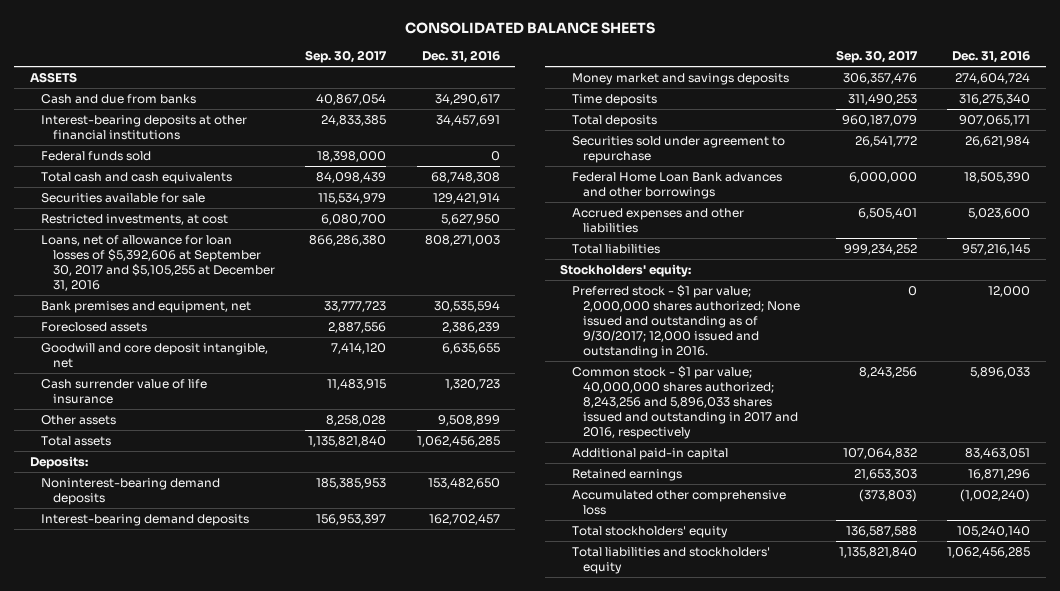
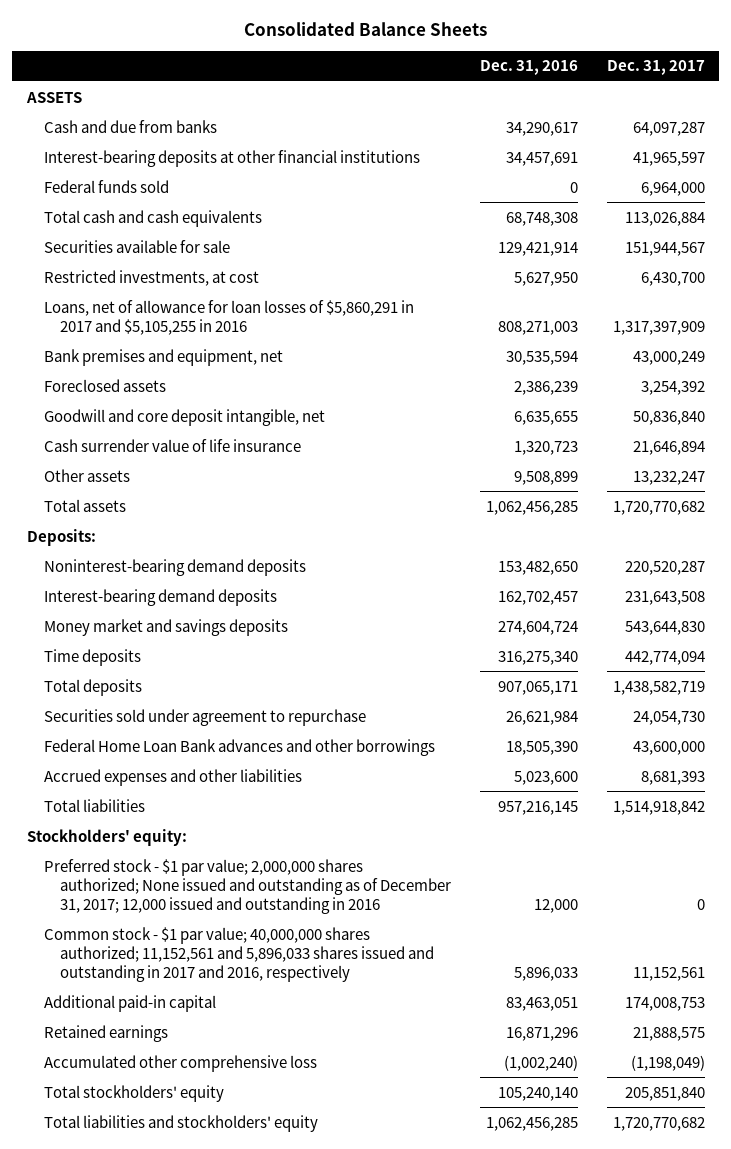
- CONSOLIDATED BALANCE SHEETS
+ Consolidated Balance Sheets
- | Sep. 30, 2017 | Dec. 31, 2016
+ | Dec. 31, 2016 | Dec. 31, 2017
- Loans, net of allowance for loan losses of $5,392,606 at September 30, 2017 and $5,105,255 at December 31, 2016 | 866,286,380 | 808,271,003
+ Loans, net of allowance for loan losses of $5,860,291 in 2017 and $5,105,255 in 2016 | 808,271,003 | 1,317,397,909
- Preferred stock - $1 par value; 2,000,000 shares authorized; None issued and outstanding as of 9/30/2017; 12,000 issued and outstanding in 2016. | 0 | 12,000
- Common stock - $1 par value; 40,000,000 shares authorized; 8,243,256 and 5,896,033 shares issued and outstanding in 2017 and 2016, respectively | 8,243,256 | 5,896,033
+ Preferred stock - $1 par value; 2,000,000 shares authorized; None issued and outstanding as of December 31, 2017; 12,000 issued and outstanding in 2016 | 12,000 | 0
+ Common stock - $1 par value; 40,000,000 shares authorized; 11,152,561 and 5,896,033 shares issued and outstanding in 2017 and 2016, respectively | 5,896,033 | 11,152,561

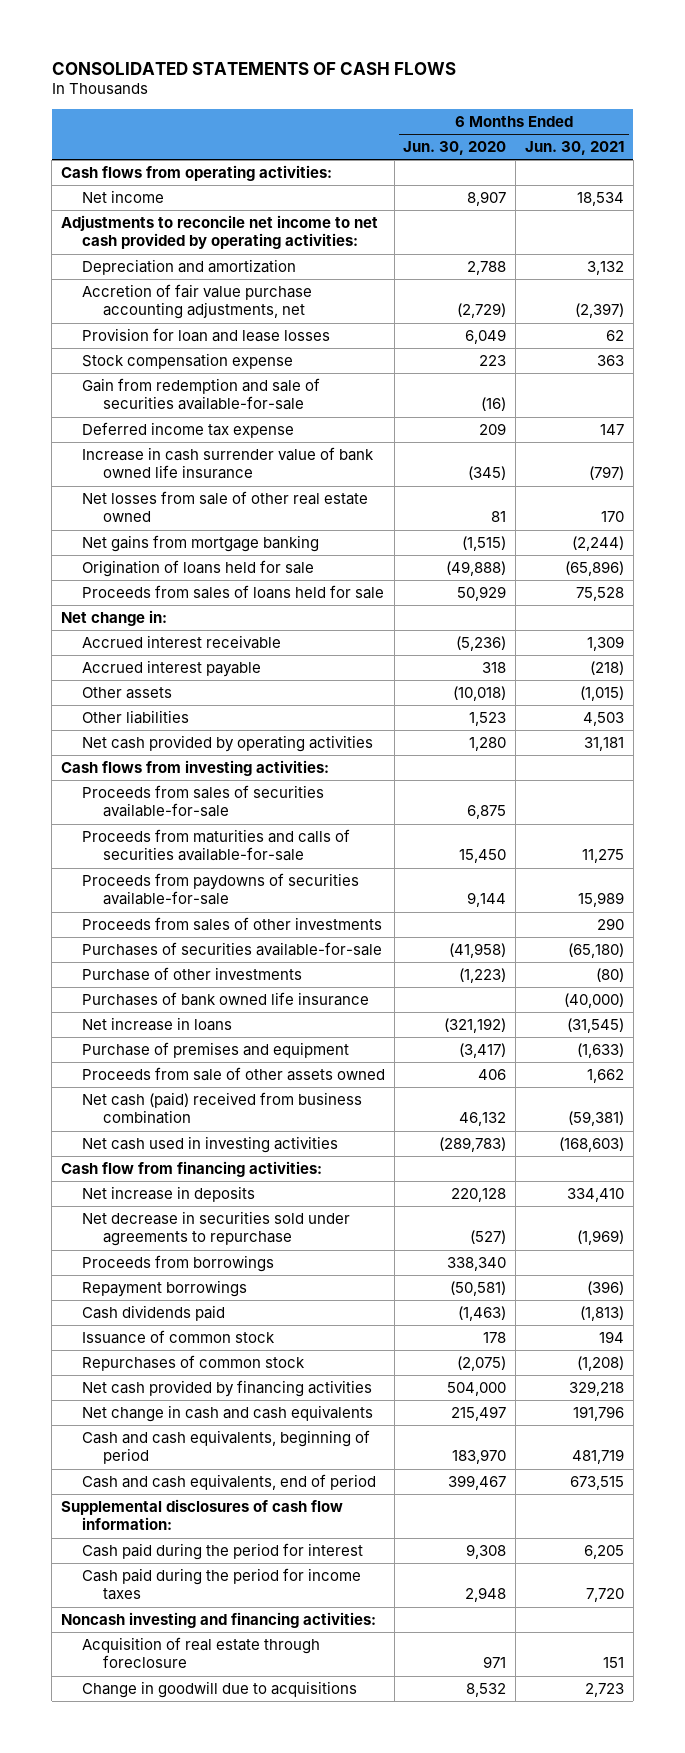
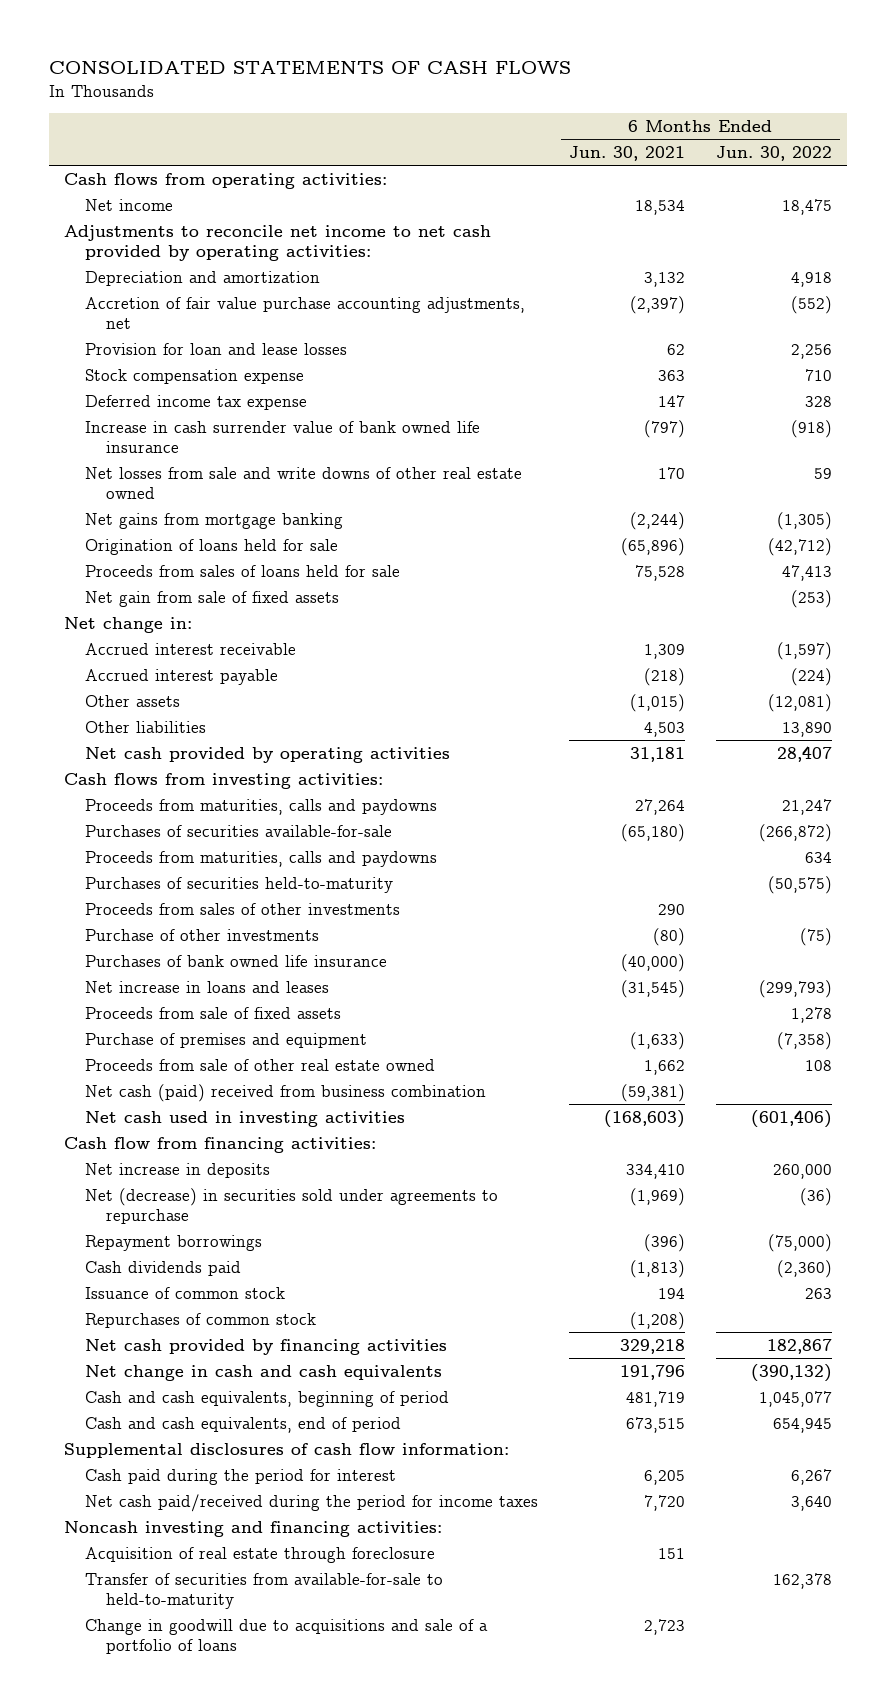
- | 6 Months Ended Jun. 30, 2020 | 6 Months Ended Jun. 30, 2021
+ | 6 Months Ended Jun. 30, 2021 | 6 Months Ended Jun. 30, 2022
- Gain from redemption and sale of securities available-for-sale | (16) |
- Net losses from sale of other real estate owned | 81 | 170
+ Net losses from sale and write downs of other real estate owned | 170 | 59
+ Net gain from sale of fixed assets | | (253)
- Proceeds from sales of securities available-for-sale | 6,875 |
- Proceeds from maturities and calls of securities available-for-sale | 15,450 | 11,275
- Proceeds from paydowns of securities available-for-sale | 9,144 | 15,989
+ Proceeds from maturities, calls and paydowns | 27,264 | 21,247
+ Proceeds from maturities, calls and paydowns | | 634
+ Purchases of securities held-to-maturity | | (50,575)
moved down: Proceeds from sales of other investments | 290 |
- Net increase in loans | (321,192) | (31,545)
+ Net increase in loans and leases | (31,545) | (299,793)
+ Proceeds from sale of fixed assets | | 1,278
- Proceeds from sale of other assets owned | 406 | 1,662
+ Proceeds from sale of other real estate owned | 1,662 | 108
- Net decrease in securities sold under agreements to repurchase | (527) | (1,969)
- Proceeds from borrowings | 338,340 |
+ Net (decrease) in securities sold under agreements to repurchase | (1,969) | (36)
- Cash paid during the period for income taxes | 2,948 | 7,720
+ Net cash paid/received during the period for income taxes | 7,720 | 3,640
- Change in goodwill due to acquisitions | 8,532 | 2,723
+ Transfer of securities from available-for-sale to held-to-maturity | | 162,378
+ Change in goodwill due to acquisitions and sale of a portfolio of loans | 2,723 |

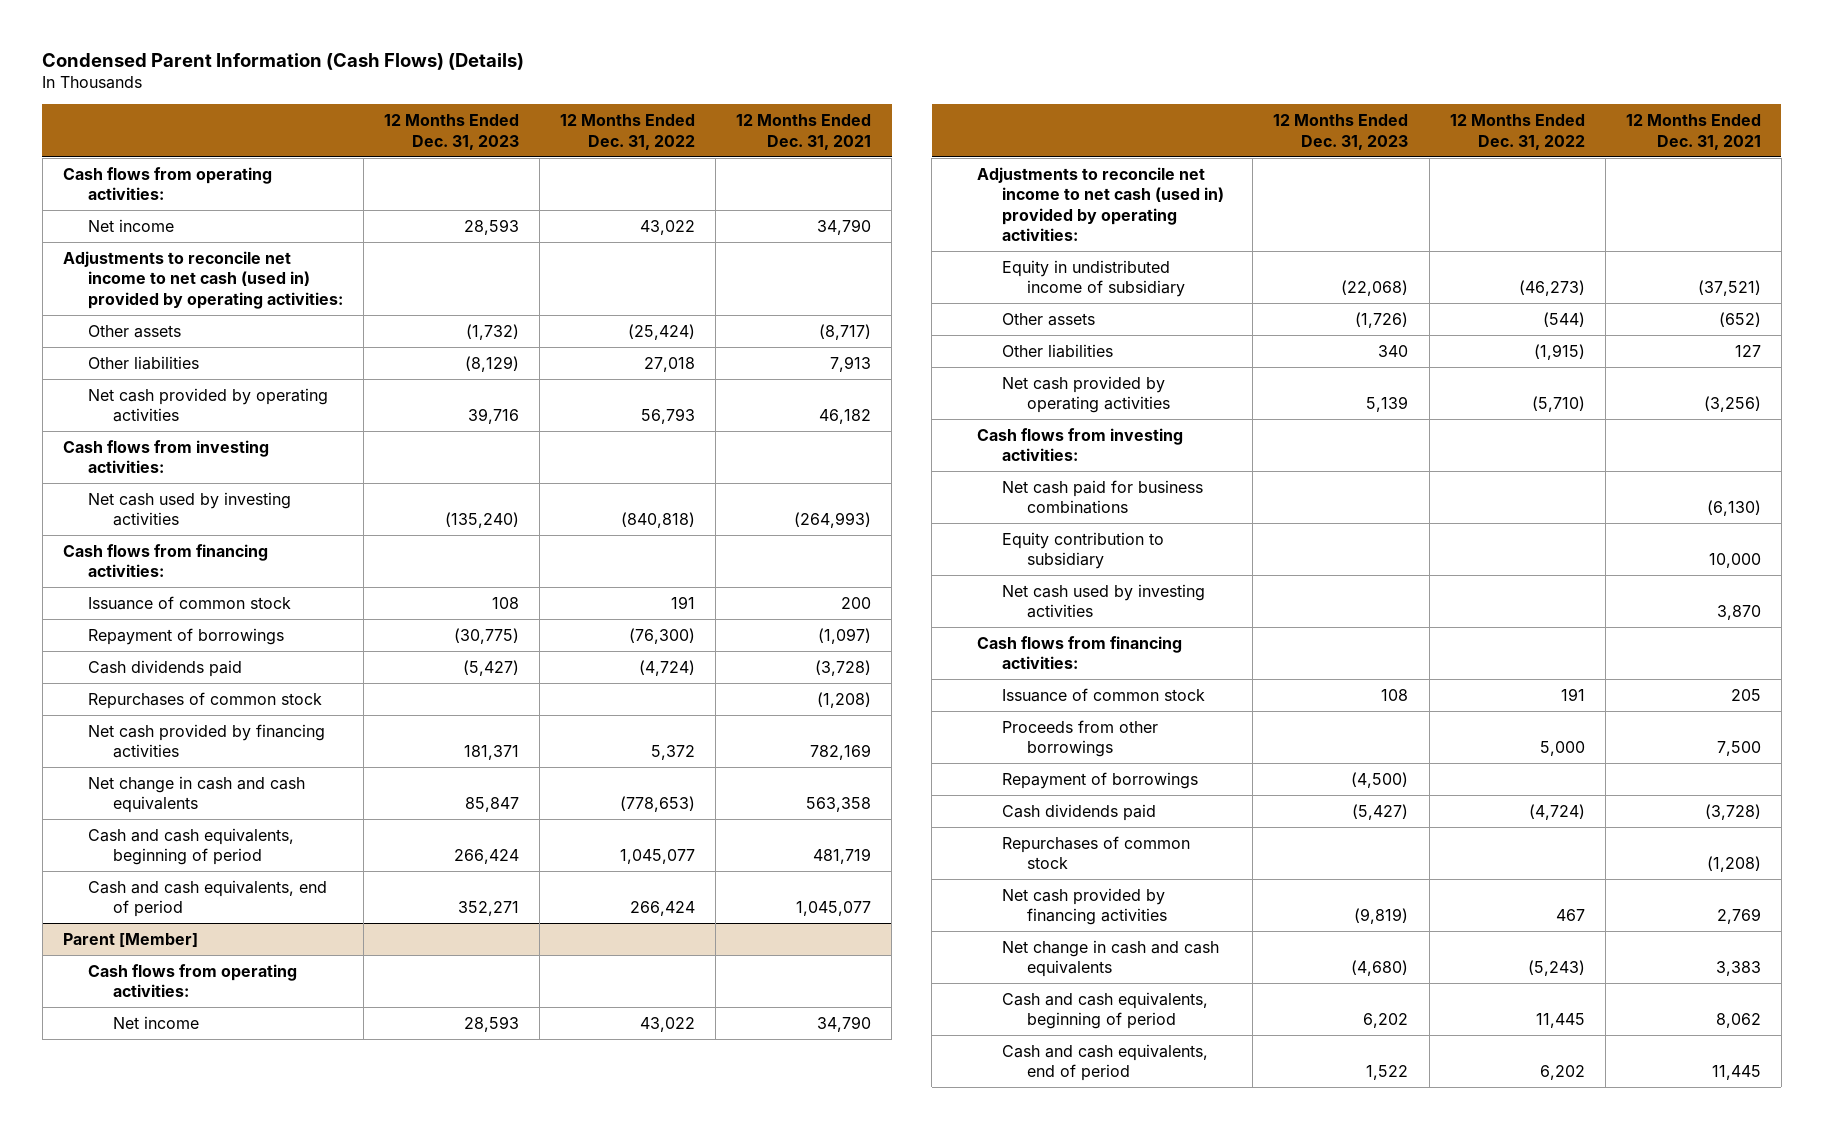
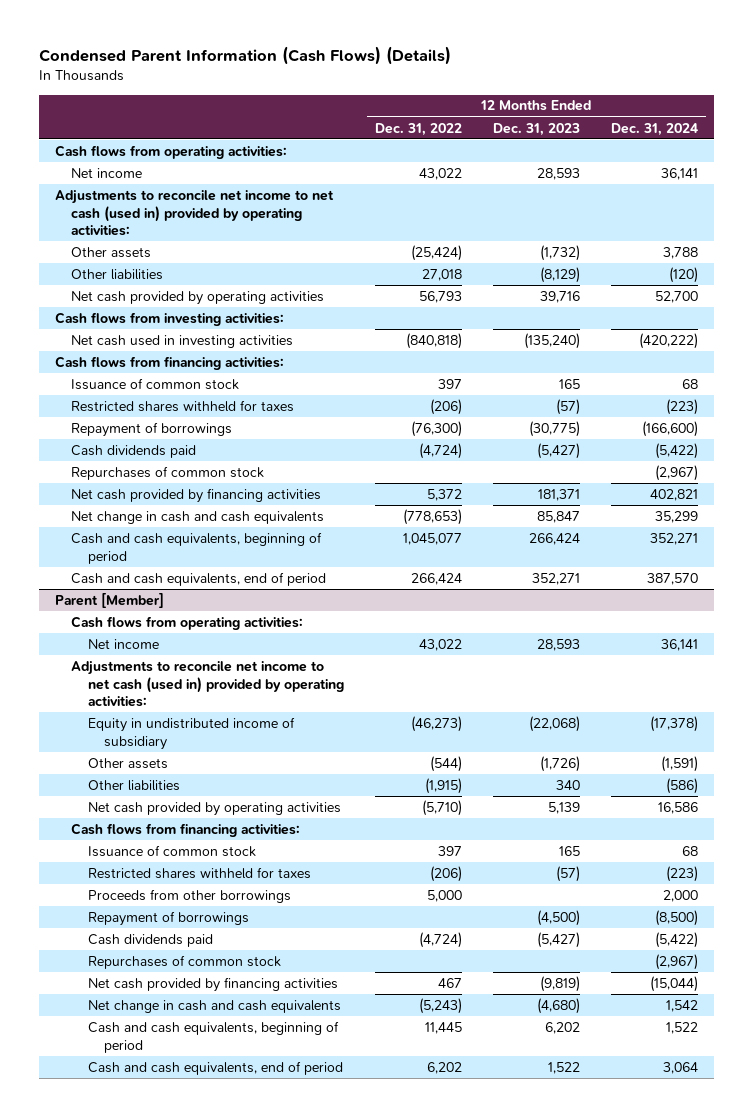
- | 12 Months Ended Dec. 31, 2023 | 12 Months Ended Dec. 31, 2022 | 12 Months Ended Dec. 31, 2021
+ | 12 Months Ended Dec. 31, 2022 | 12 Months Ended Dec. 31, 2023 | 12 Months Ended Dec. 31, 2024
- Net cash used by investing activities | (135,240) | (840,818) | (264,993)
+ Net cash used in investing activities | (840,818) | (135,240) | (420,222)
- Issuance of common stock | 108 | 191 | 200
+ Issuance of common stock | 397 | 165 | 68
+ Restricted shares withheld for taxes | (206) | (57) | (223)
@ Parent [Member]
- Cash flows from investing activities:
- Net cash paid for business combinations | | | (6,130)
- Equity contribution to subsidiary | | | 10,000
- Net cash used by investing activities | | | 3,870
- Issuance of common stock | 108 | 191 | 205
+ Issuance of common stock | 397 | 165 | 68
+ Restricted shares withheld for taxes | (206) | (57) | (223)

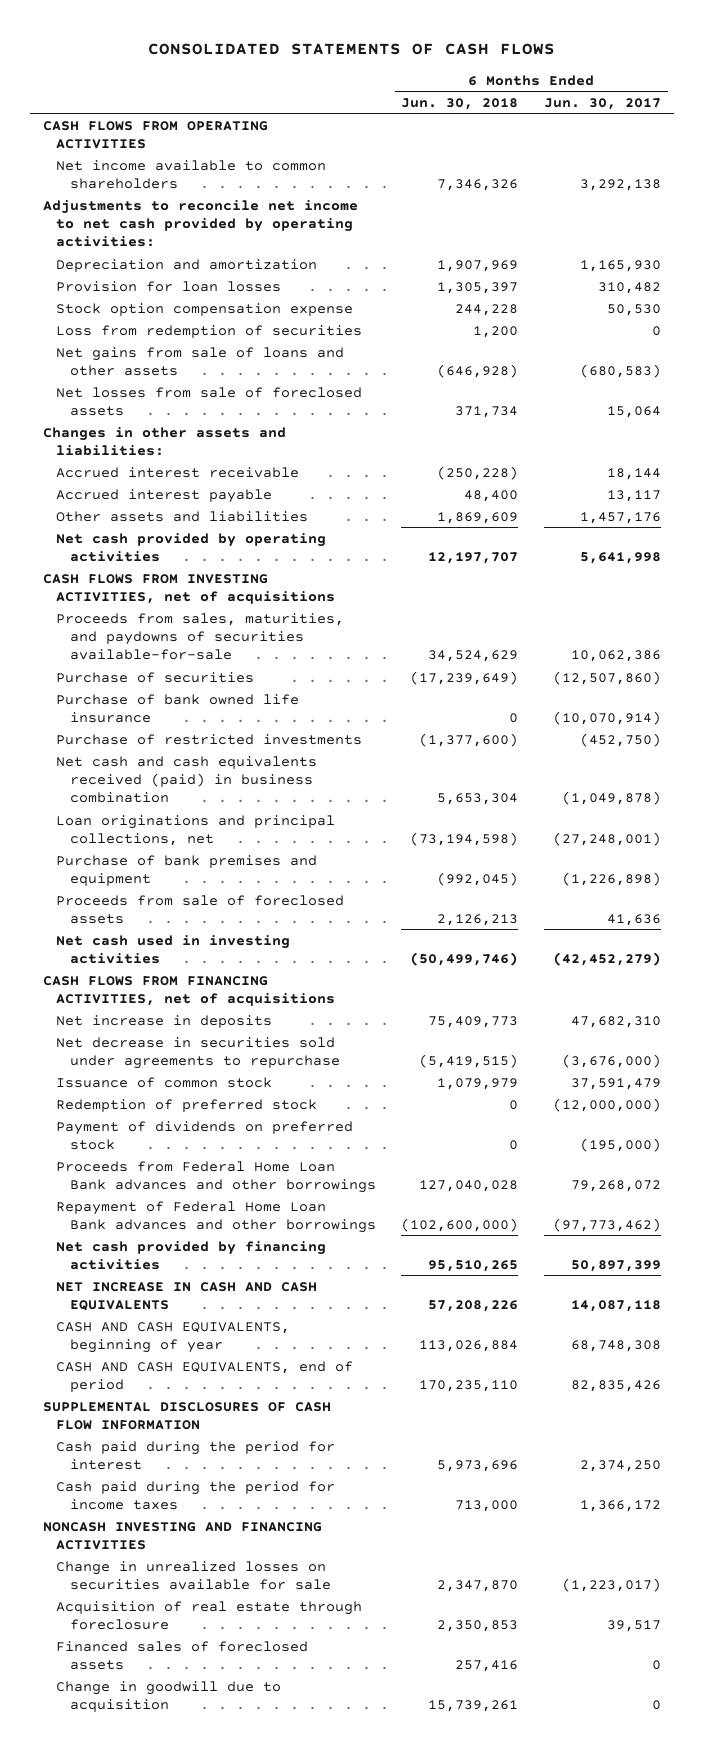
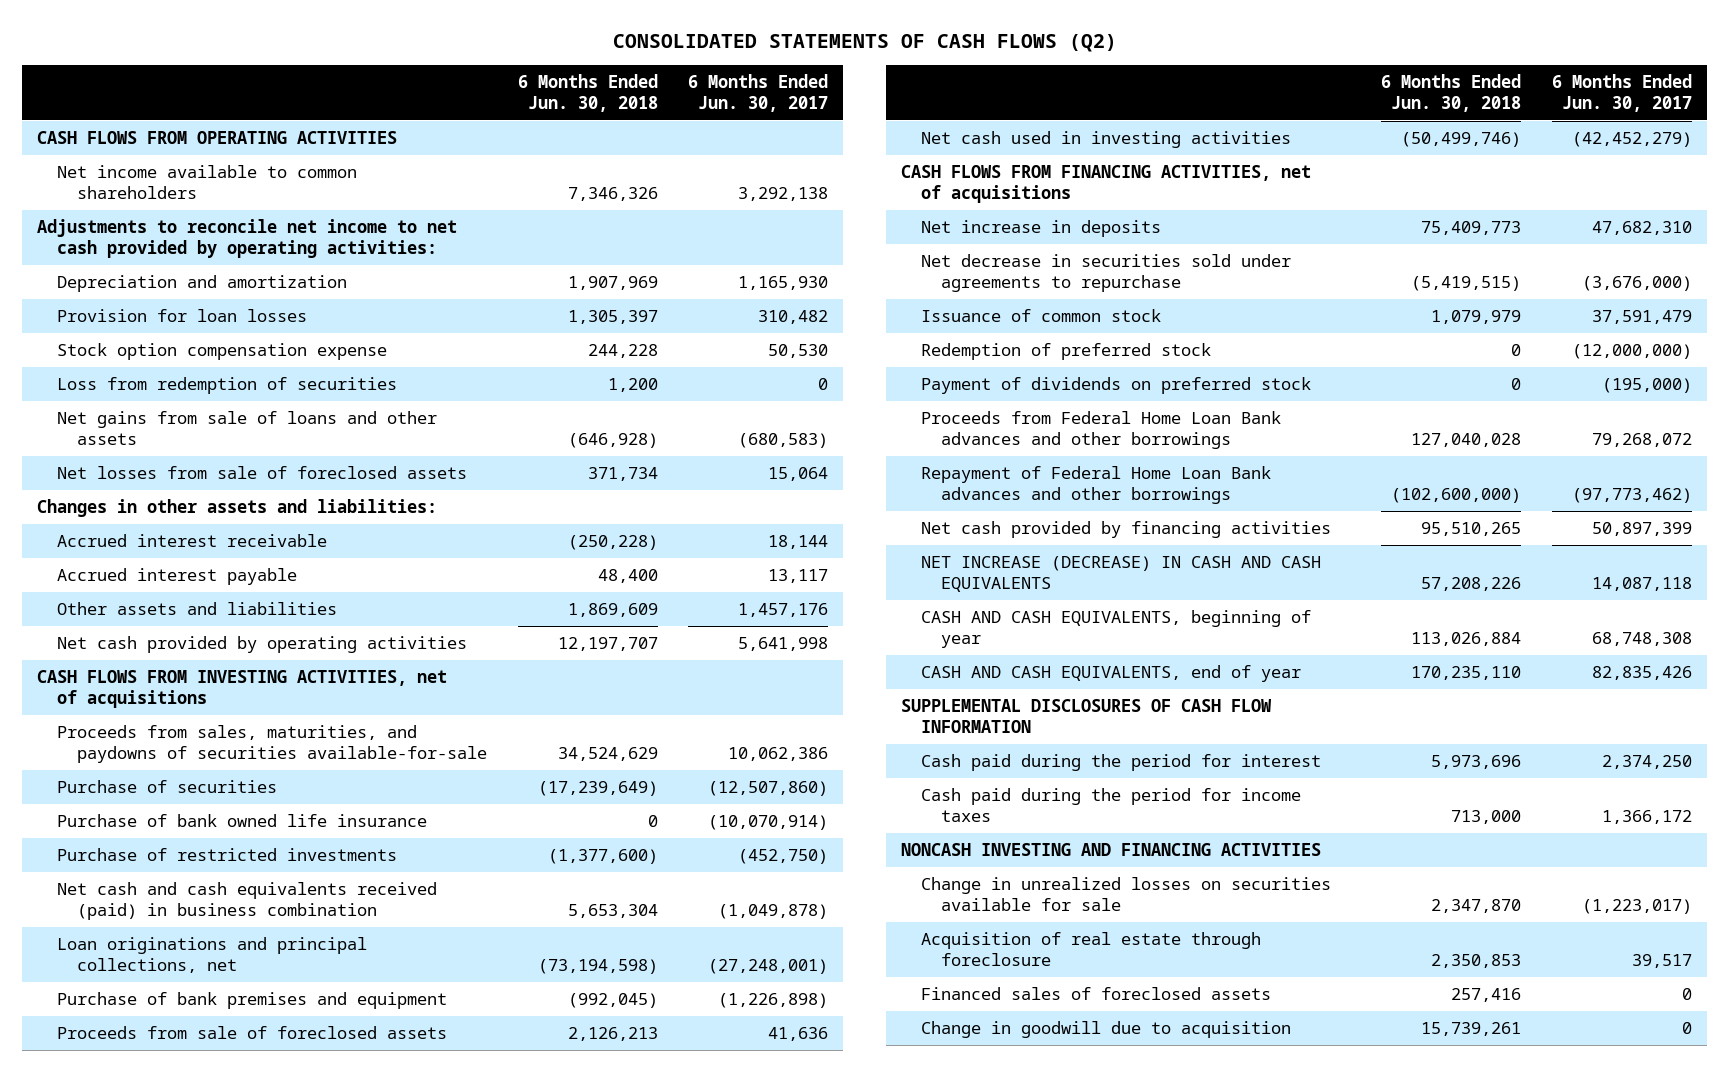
- CONSOLIDATED STATEMENTS OF CASH FLOWS
+ CONSOLIDATED STATEMENTS OF CASH FLOWS (Q2)
- NET INCREASE IN CASH AND CASH EQUIVALENTS | 57,208,226 | 14,087,118
+ NET INCREASE (DECREASE) IN CASH AND CASH EQUIVALENTS | 57,208,226 | 14,087,118
- CASH AND CASH EQUIVALENTS, end of period | 170,235,110 | 82,835,426
+ CASH AND CASH EQUIVALENTS, end of year | 170,235,110 | 82,835,426

